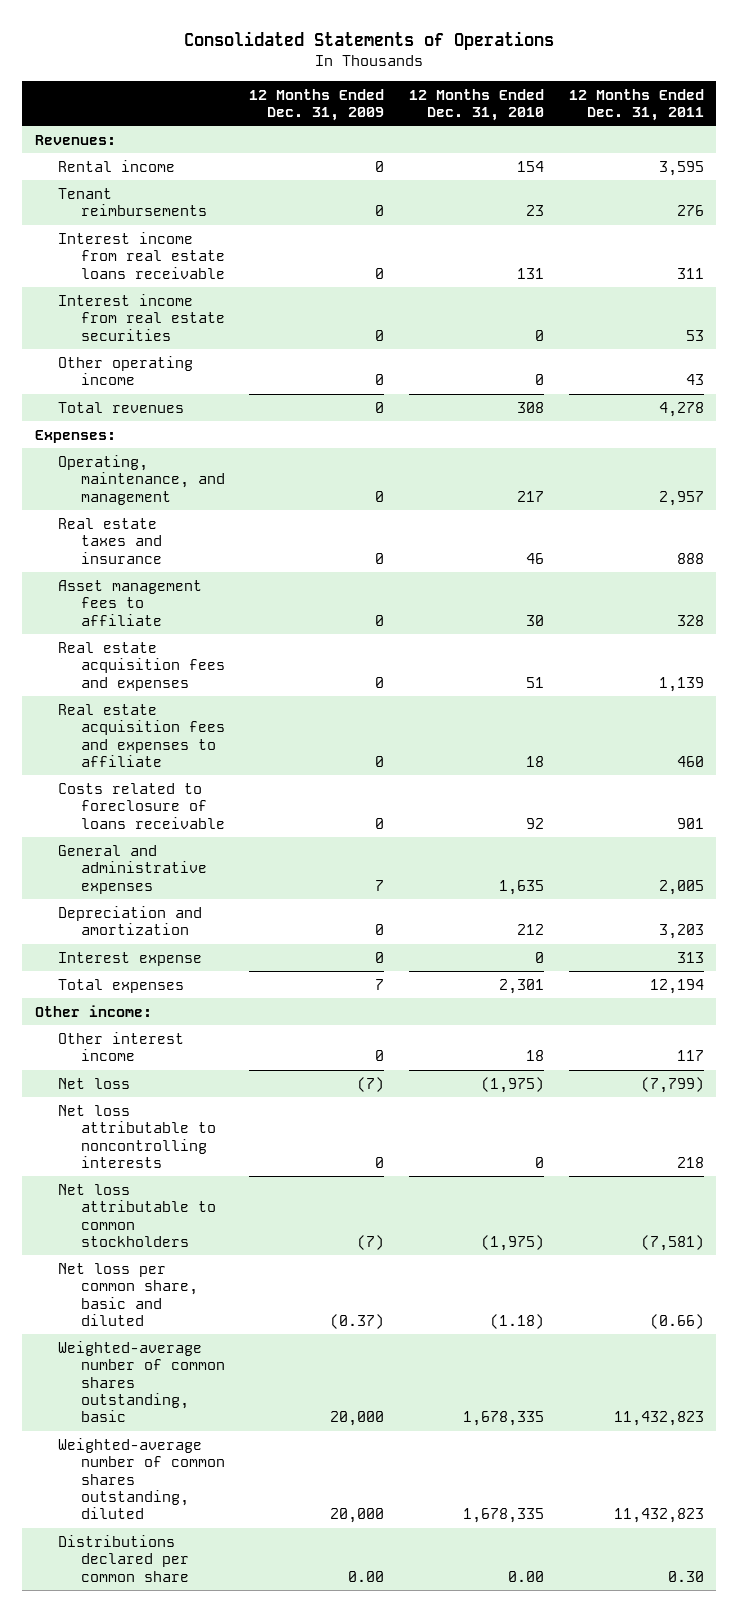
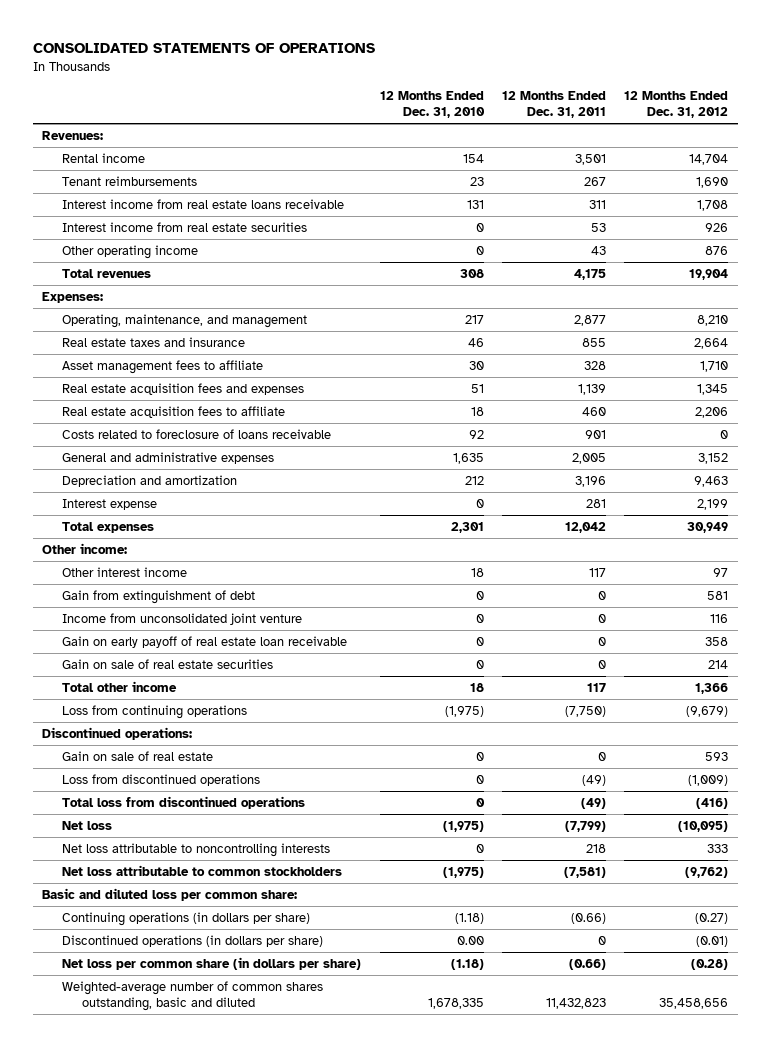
- Consolidated Statements of Operations
+ CONSOLIDATED STATEMENTS OF OPERATIONS
- | 12 Months Ended Dec. 31, 2009 | 12 Months Ended Dec. 31, 2010 | 12 Months Ended Dec. 31, 2011
+ | 12 Months Ended Dec. 31, 2010 | 12 Months Ended Dec. 31, 2011 | 12 Months Ended Dec. 31, 2012
- Rental income | 0 | 154 | 3,595
- Tenant reimbursements | 0 | 23 | 276
+ Rental income | 154 | 3,501 | 14,704
+ Tenant reimbursements | 23 | 267 | 1,690
- Total revenues | 0 | 308 | 4,278
+ Total revenues | 308 | 4,175 | 19,904
- Operating, maintenance, and management | 0 | 217 | 2,957
- Real estate taxes and insurance | 0 | 46 | 888
+ Operating, maintenance, and management | 217 | 2,877 | 8,210
+ Real estate taxes and insurance | 46 | 855 | 2,664
- Real estate acquisition fees and expenses to affiliate | 0 | 18 | 460
+ Real estate acquisition fees to affiliate | 18 | 460 | 2,206
- Depreciation and amortization | 0 | 212 | 3,203
- Interest expense | 0 | 0 | 313
- Total expenses | 7 | 2,301 | 12,194
+ Depreciation and amortization | 212 | 3,196 | 9,463
+ Interest expense | 0 | 281 | 2,199
+ Total expenses | 2,301 | 12,042 | 30,949
+ Gain from extinguishment of debt | 0 | 0 | 581
+ Income from unconsolidated joint venture | 0 | 0 | 116
+ Gain on early payoff of real estate loan receivable | 0 | 0 | 358
+ Gain on sale of real estate securities | 0 | 0 | 214
+ Total other income | 18 | 117 | 1,366
+ Loss from continuing operations | (1,975) | (7,750) | (9,679)
+ Discontinued operations:
+ Gain on sale of real estate | 0 | 0 | 593
+ Loss from discontinued operations | 0 | (49) | (1,009)
+ Total loss from discontinued operations | 0 | (49) | (416)
- Net loss per common share, basic and diluted | (0.37) | (1.18) | (0.66)
- Weighted-average number of common shares outstanding, basic | 20,000 | 1,678,335 | 11,432,823
- Weighted-average number of common shares outstanding, diluted | 20,000 | 1,678,335 | 11,432,823
- Distributions declared per common share | 0.00 | 0.00 | 0.30
+ Basic and diluted loss per common share:
+ Continuing operations (in dollars per share) | (1.18) | (0.66) | (0.27)
+ Discontinued operations (in dollars per share) | 0.00 | 0 | (0.01)
+ Net loss per common share (in dollars per share) | (1.18) | (0.66) | (0.28)
+ Weighted-average number of common shares outstanding, basic and diluted | 1,678,335 | 11,432,823 | 35,458,656

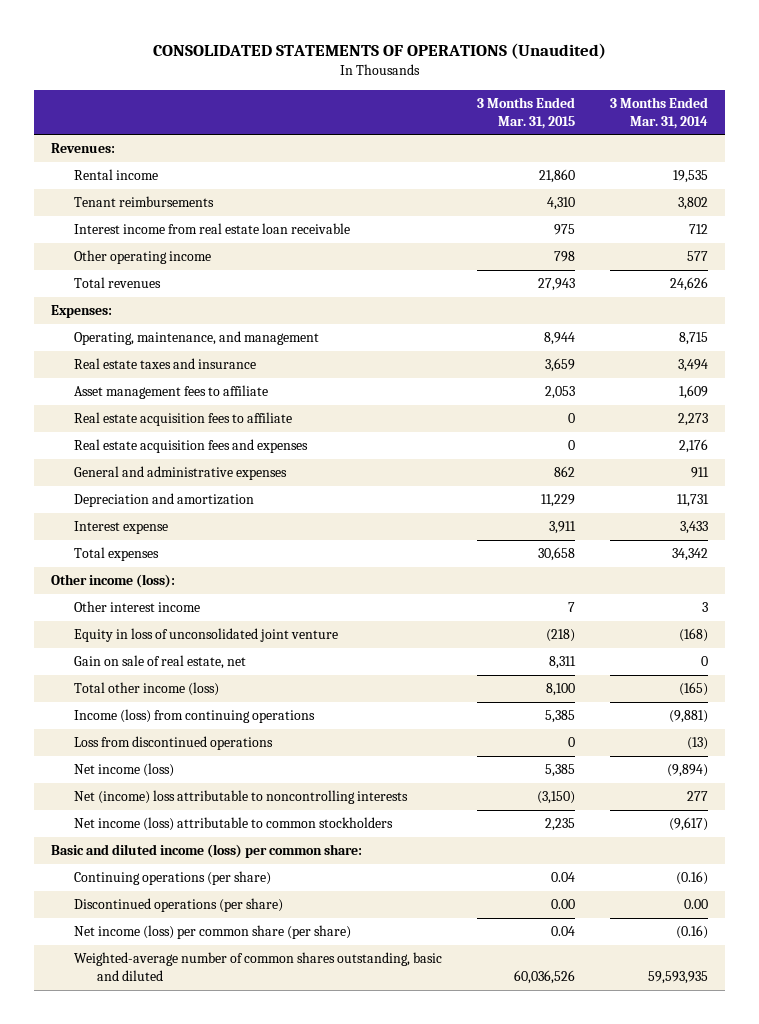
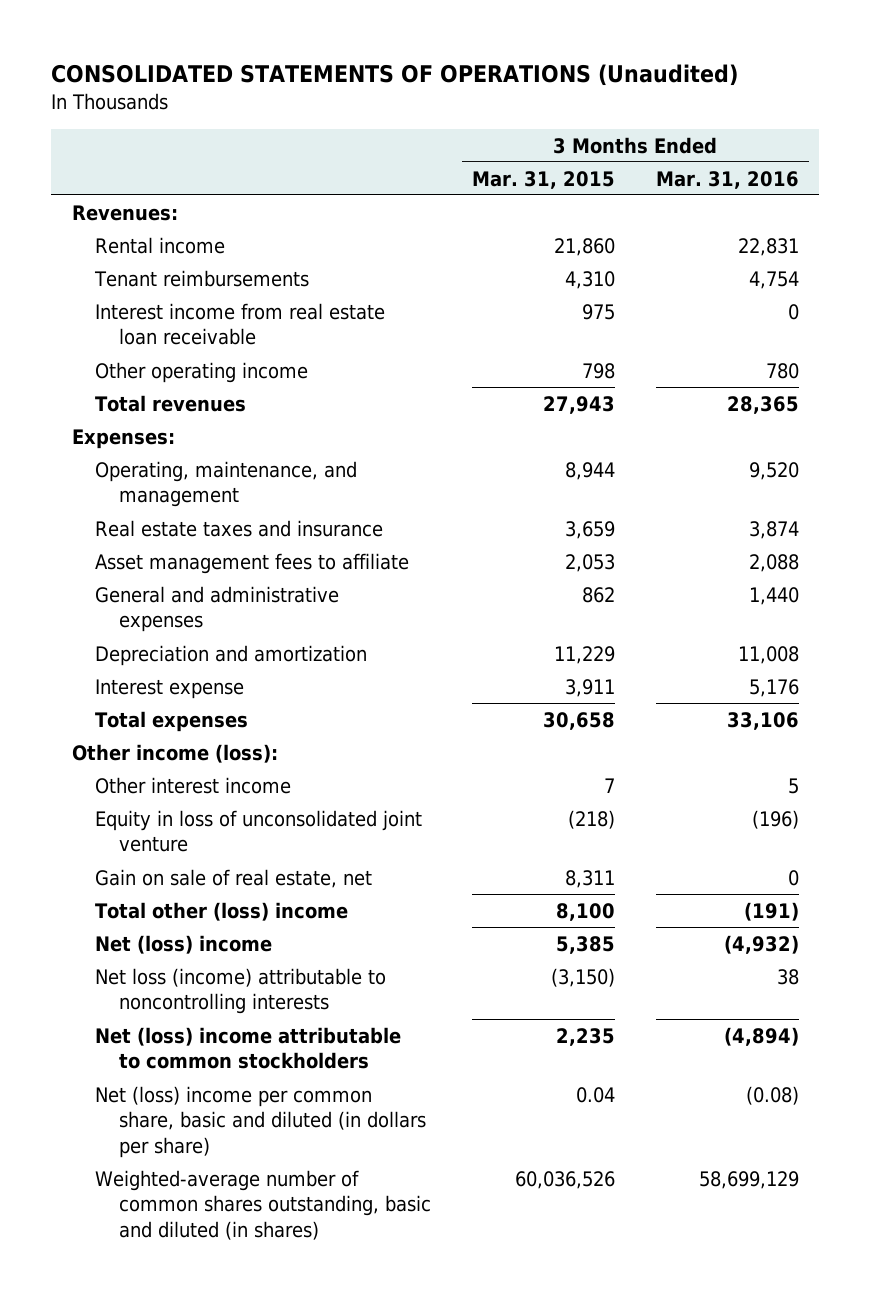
- | 3 Months Ended Mar. 31, 2015 | 3 Months Ended Mar. 31, 2014
+ | 3 Months Ended Mar. 31, 2015 | 3 Months Ended Mar. 31, 2016
- Real estate acquisition fees to affiliate | 0 | 2,273
- Real estate acquisition fees and expenses | 0 | 2,176
- Total other income (loss) | 8,100 | (165)
- Income (loss) from continuing operations | 5,385 | (9,881)
- Loss from discontinued operations | 0 | (13)
- Net income (loss) | 5,385 | (9,894)
- Net (income) loss attributable to noncontrolling interests | (3,150) | 277
- Net income (loss) attributable to common stockholders | 2,235 | (9,617)
- Basic and diluted income (loss) per common share:
- Continuing operations (per share) | 0.04 | (0.16)
- Discontinued operations (per share) | 0.00 | 0.00
- Net income (loss) per common share (per share) | 0.04 | (0.16)
- Weighted-average number of common shares outstanding, basic and diluted | 60,036,526 | 59,593,935
+ Total other (loss) income | 8,100 | (191)
+ Net (loss) income | 5,385 | (4,932)
+ Net loss (income) attributable to noncontrolling interests | (3,150) | 38
+ Net (loss) income attributable to common stockholders | 2,235 | (4,894)
+ Net (loss) income per common share, basic and diluted (in dollars per share) | 0.04 | (0.08)
+ Weighted-average number of common shares outstanding, basic and diluted (in shares) | 60,036,526 | 58,699,129

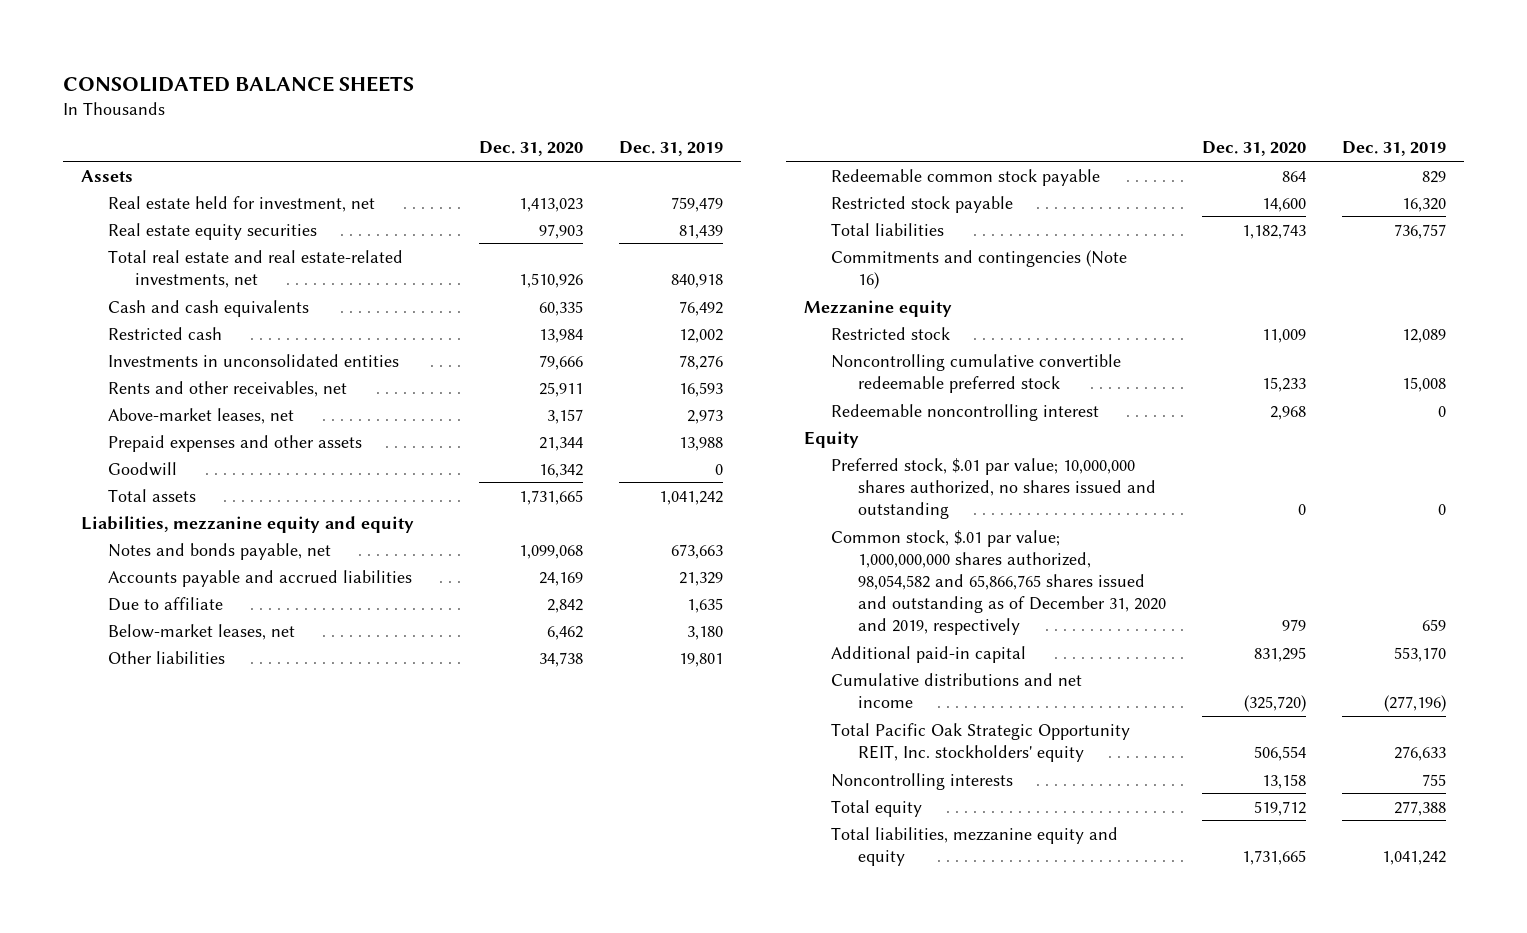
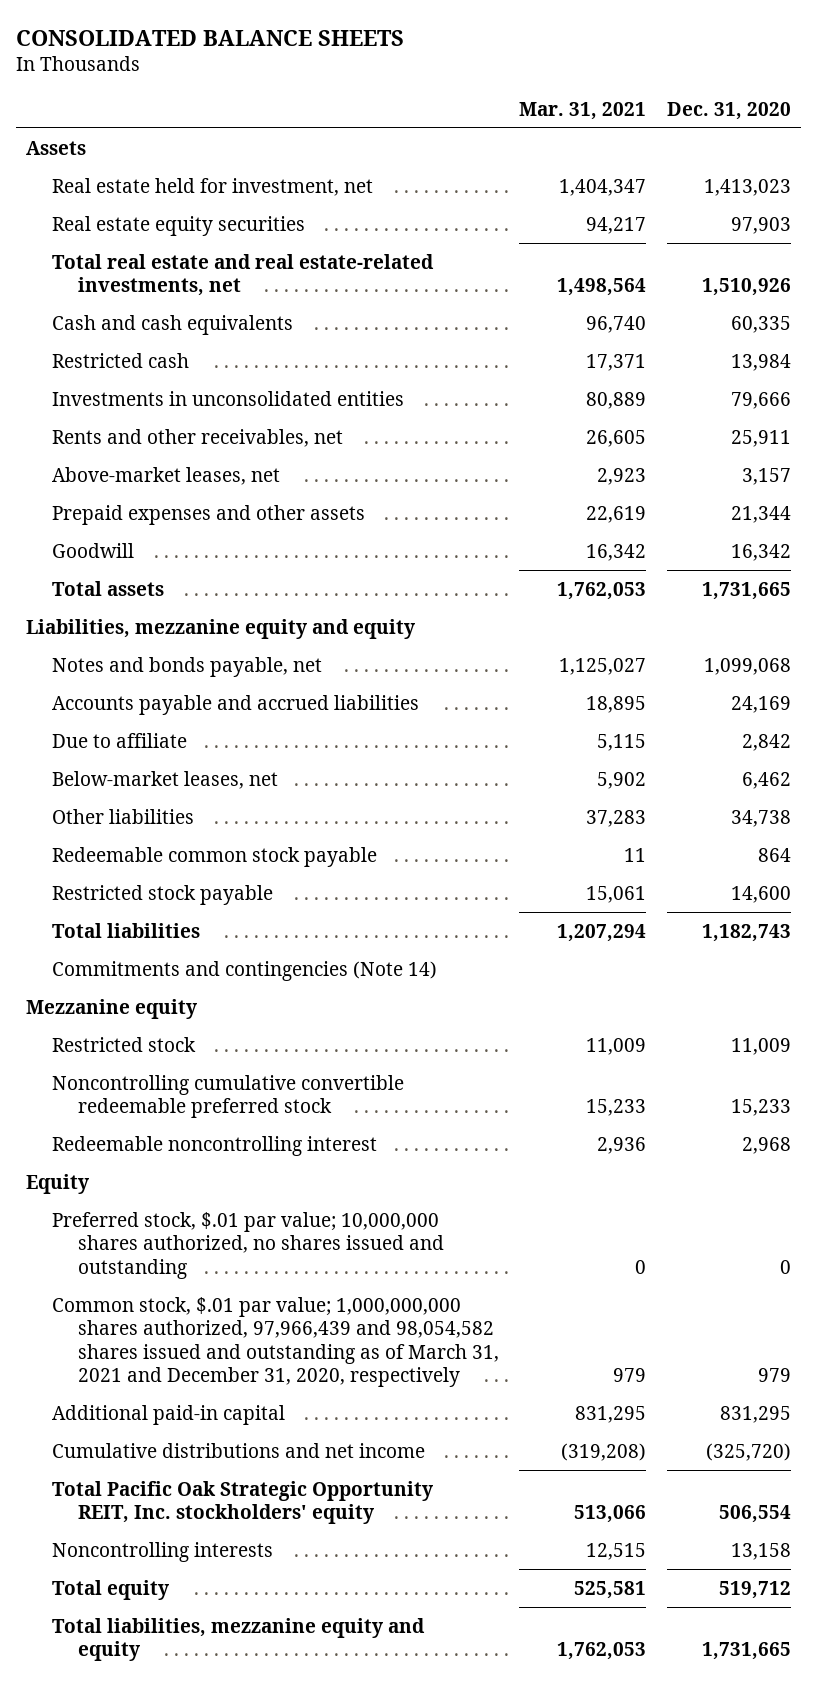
- | Dec. 31, 2020 | Dec. 31, 2019
+ | Mar. 31, 2021 | Dec. 31, 2020
- Commitments and contingencies (Note 16)
+ Commitments and contingencies (Note 14)
- Common stock, $.01 par value; 1,000,000,000 shares authorized, 98,054,582 and 65,866,765 shares issued and outstanding as of December 31, 2020 and 2019, respectively | 979 | 659
+ Common stock, $.01 par value; 1,000,000,000 shares authorized, 97,966,439 and 98,054,582 shares issued and outstanding as of March 31, 2021 and December 31, 2020, respectively | 979 | 979

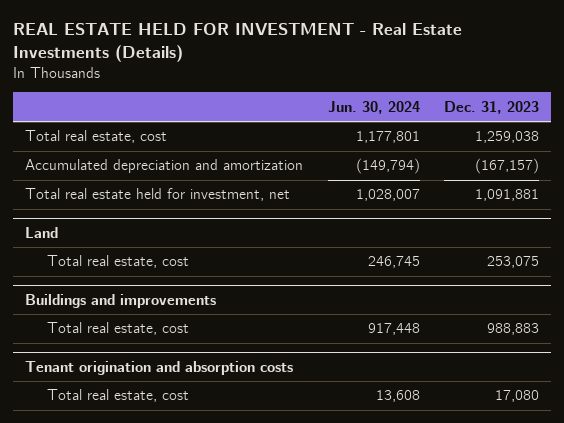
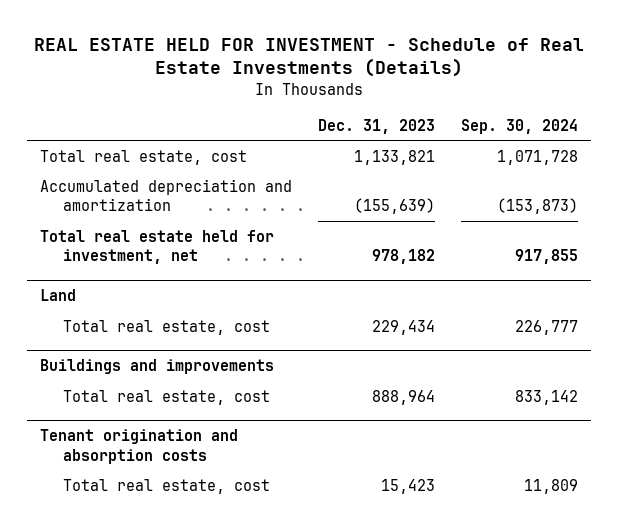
- REAL ESTATE HELD FOR INVESTMENT - Real Estate Investments (Details)
+ REAL ESTATE HELD FOR INVESTMENT - Schedule of Real Estate Investments (Details)
- | Jun. 30, 2024 | Dec. 31, 2023
+ | Dec. 31, 2023 | Sep. 30, 2024
- Total real estate, cost | 1,177,801 | 1,259,038
- Accumulated depreciation and amortization | (149,794) | (167,157)
- Total real estate held for investment, net | 1,028,007 | 1,091,881
+ Total real estate, cost | 1,133,821 | 1,071,728
+ Accumulated depreciation and amortization | (155,639) | (153,873)
+ Total real estate held for investment, net | 978,182 | 917,855
@ Land
- Total real estate, cost | 246,745 | 253,075
+ Total real estate, cost | 229,434 | 226,777
@ Buildings and improvements
- Total real estate, cost | 917,448 | 988,883
+ Total real estate, cost | 888,964 | 833,142
@ Tenant origination and absorption costs
- Total real estate, cost | 13,608 | 17,080
+ Total real estate, cost | 15,423 | 11,809

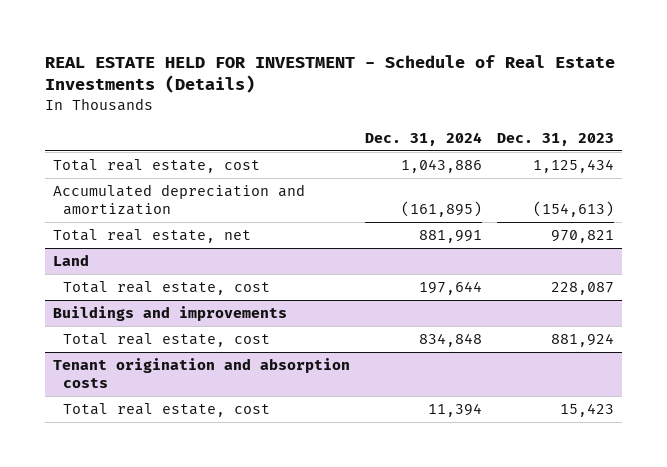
- | Dec. 31, 2023 | Sep. 30, 2024
+ | Dec. 31, 2024 | Dec. 31, 2023
- Total real estate, cost | 1,133,821 | 1,071,728
- Accumulated depreciation and amortization | (155,639) | (153,873)
- Total real estate held for investment, net | 978,182 | 917,855
+ Total real estate, cost | 1,043,886 | 1,125,434
+ Accumulated depreciation and amortization | (161,895) | (154,613)
+ Total real estate, net | 881,991 | 970,821
@ Land
- Total real estate, cost | 229,434 | 226,777
+ Total real estate, cost | 197,644 | 228,087
@ Buildings and improvements
- Total real estate, cost | 888,964 | 833,142
+ Total real estate, cost | 834,848 | 881,924

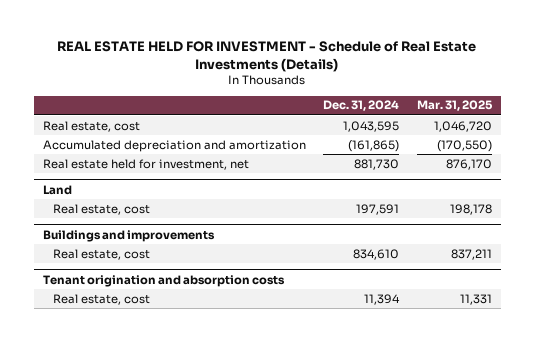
- | Dec. 31, 2024 | Dec. 31, 2023
+ | Dec. 31, 2024 | Mar. 31, 2025
- Total real estate, cost | 1,043,886 | 1,125,434
- Accumulated depreciation and amortization | (161,895) | (154,613)
- Total real estate, net | 881,991 | 970,821
+ Real estate, cost | 1,043,595 | 1,046,720
+ Accumulated depreciation and amortization | (161,865) | (170,550)
+ Real estate held for investment, net | 881,730 | 876,170
@ Land
- Total real estate, cost | 197,644 | 228,087
+ Real estate, cost | 197,591 | 198,178
@ Buildings and improvements
- Total real estate, cost | 834,848 | 881,924
+ Real estate, cost | 834,610 | 837,211
@ Tenant origination and absorption costs
- Total real estate, cost | 11,394 | 15,423
+ Real estate, cost | 11,394 | 11,331

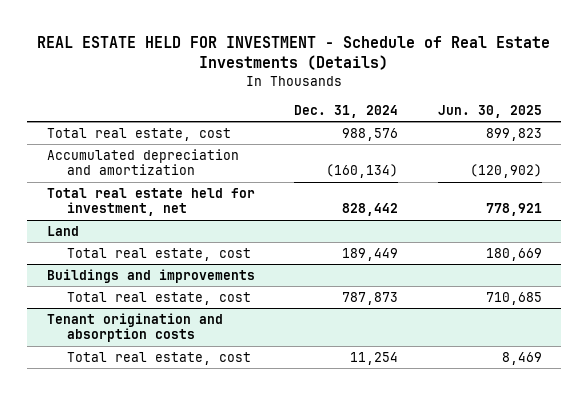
- | Dec. 31, 2024 | Mar. 31, 2025
+ | Dec. 31, 2024 | Jun. 30, 2025
- Real estate, cost | 1,043,595 | 1,046,720
- Accumulated depreciation and amortization | (161,865) | (170,550)
- Real estate held for investment, net | 881,730 | 876,170
+ Total real estate, cost | 988,576 | 899,823
+ Accumulated depreciation and amortization | (160,134) | (120,902)
+ Total real estate held for investment, net | 828,442 | 778,921
@ Land
- Real estate, cost | 197,591 | 198,178
+ Total real estate, cost | 189,449 | 180,669
@ Buildings and improvements
- Real estate, cost | 834,610 | 837,211
+ Total real estate, cost | 787,873 | 710,685
@ Tenant origination and absorption costs
- Real estate, cost | 11,394 | 11,331
+ Total real estate, cost | 11,254 | 8,469

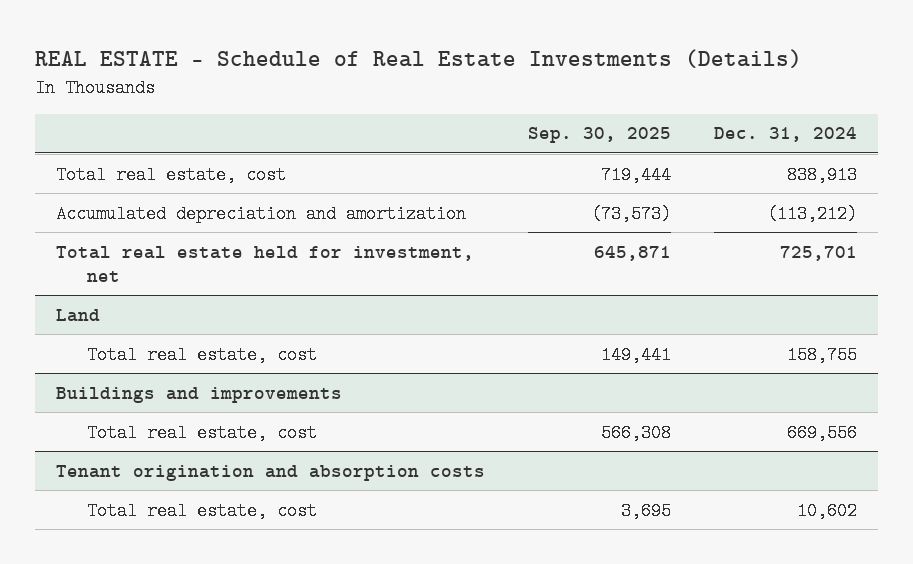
- REAL ESTATE HELD FOR INVESTMENT - Schedule of Real Estate Investments (Details)
+ REAL ESTATE - Schedule of Real Estate Investments (Details)
- | Dec. 31, 2024 | Jun. 30, 2025
+ | Sep. 30, 2025 | Dec. 31, 2024
- Total real estate, cost | 988,576 | 899,823
- Accumulated depreciation and amortization | (160,134) | (120,902)
- Total real estate held for investment, net | 828,442 | 778,921
+ Total real estate, cost | 719,444 | 838,913
+ Accumulated depreciation and amortization | (73,573) | (113,212)
+ Total real estate held for investment, net | 645,871 | 725,701
@ Land
- Total real estate, cost | 189,449 | 180,669
+ Total real estate, cost | 149,441 | 158,755
@ Buildings and improvements
- Total real estate, cost | 787,873 | 710,685
+ Total real estate, cost | 566,308 | 669,556
@ Tenant origination and absorption costs
- Total real estate, cost | 11,254 | 8,469
+ Total real estate, cost | 3,695 | 10,602

